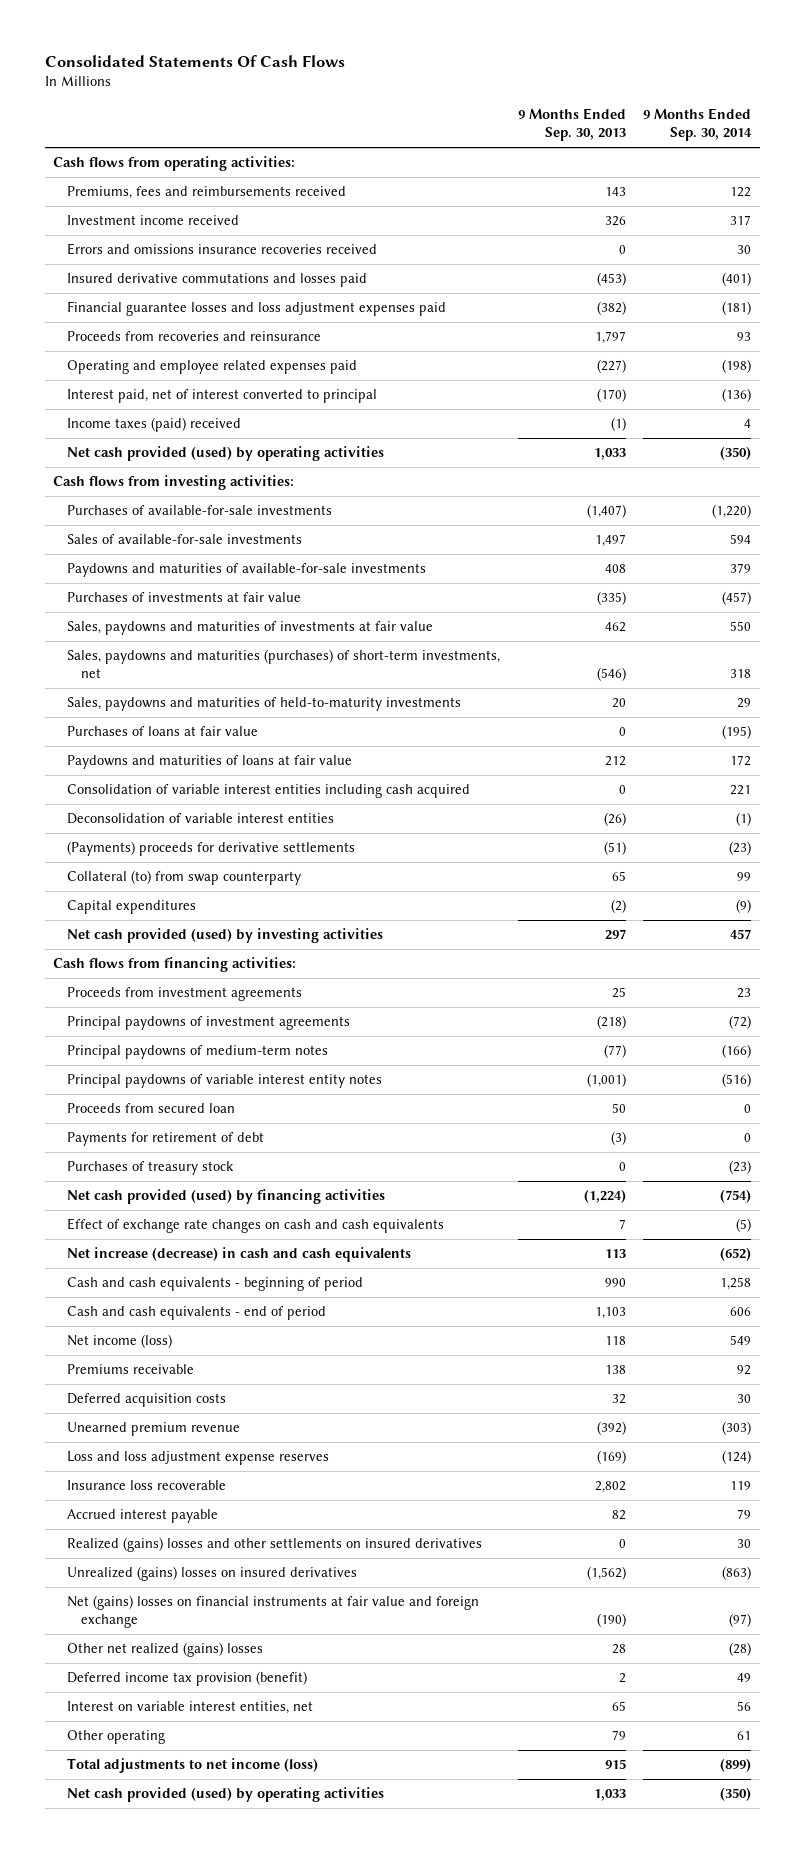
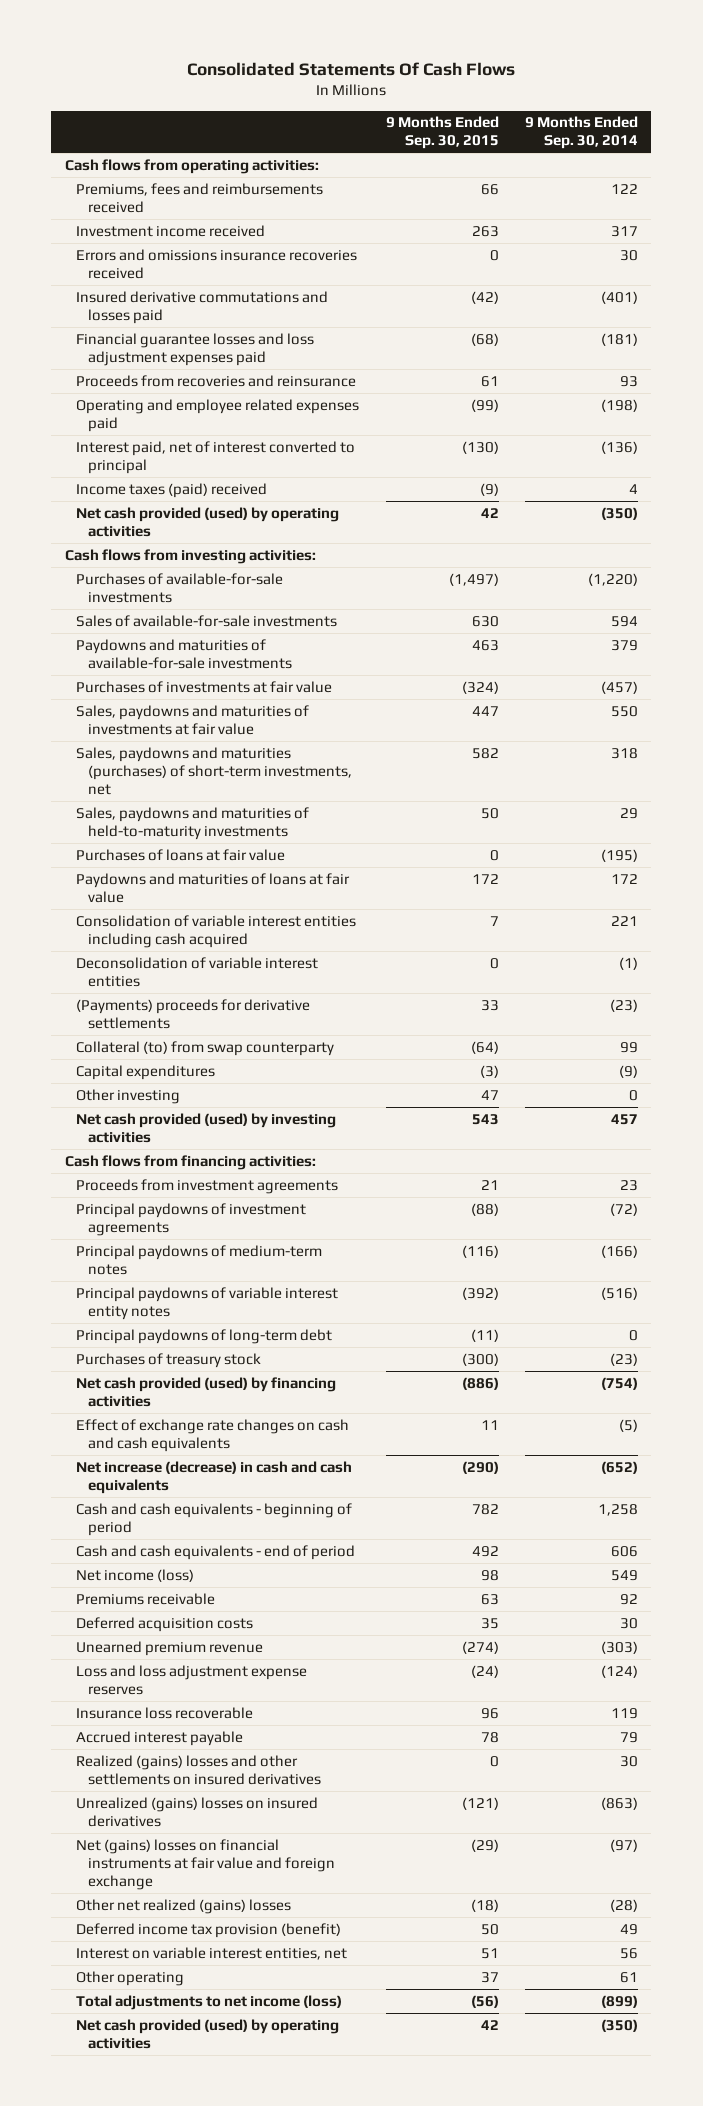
- | 9 Months Ended Sep. 30, 2013 | 9 Months Ended Sep. 30, 2014
+ | 9 Months Ended Sep. 30, 2015 | 9 Months Ended Sep. 30, 2014
+ Other investing | 47 | 0
- Proceeds from secured loan | 50 | 0
- Payments for retirement of debt | (3) | 0
+ Principal paydowns of long-term debt | (11) | 0

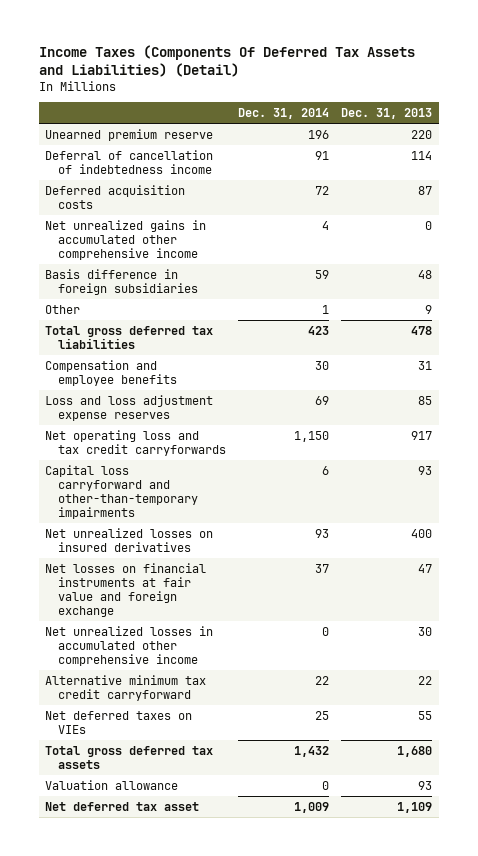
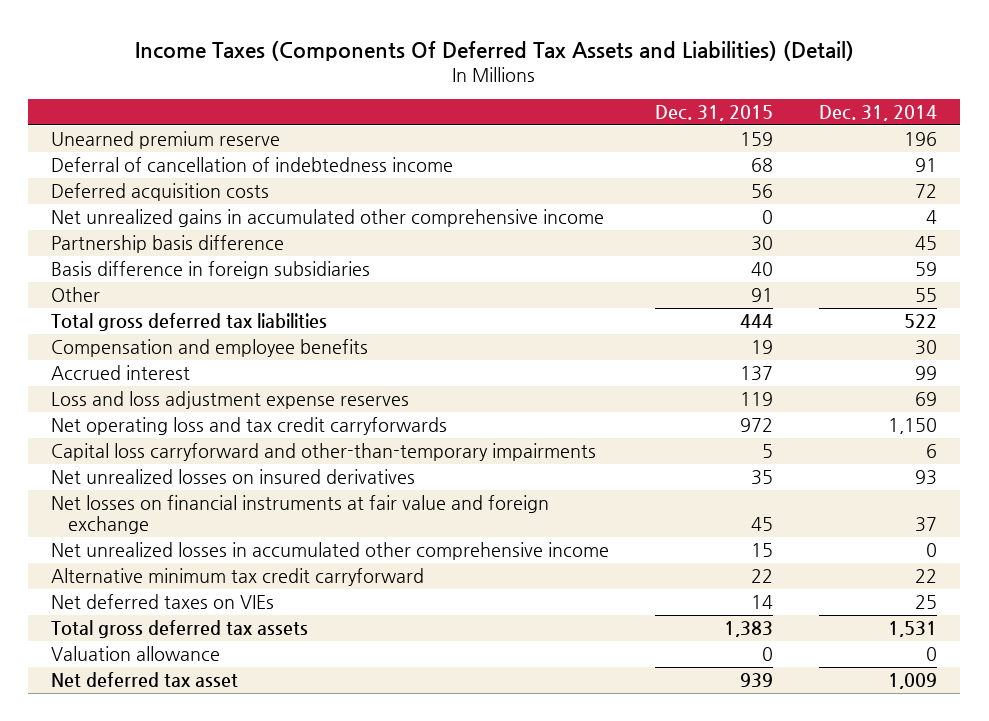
- | Dec. 31, 2014 | Dec. 31, 2013
+ | Dec. 31, 2015 | Dec. 31, 2014
+ Partnership basis difference | 30 | 45
- Other | 1 | 9
- Total gross deferred tax liabilities | 423 | 478
+ Other | 91 | 55
+ Total gross deferred tax liabilities | 444 | 522
+ Accrued interest | 137 | 99
- Total gross deferred tax assets | 1,432 | 1,680
+ Total gross deferred tax assets | 1,383 | 1,531

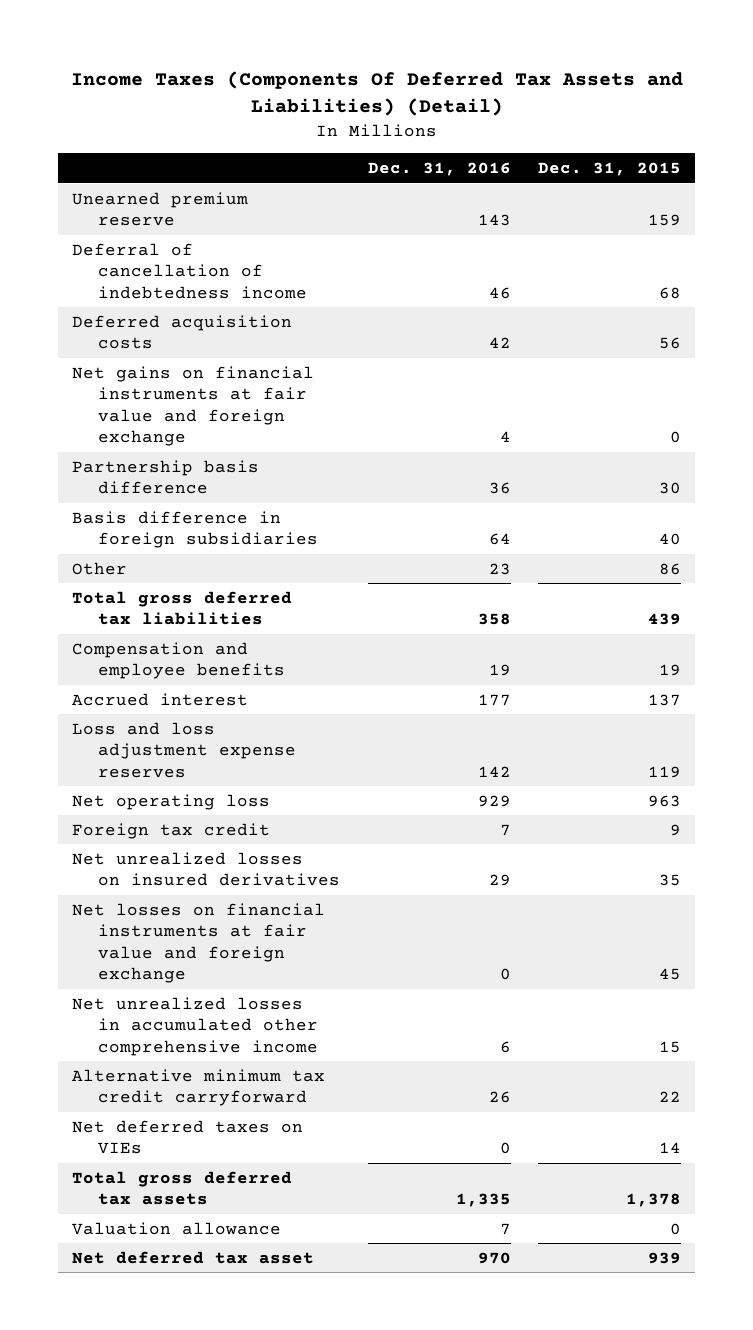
- | Dec. 31, 2015 | Dec. 31, 2014
+ | Dec. 31, 2016 | Dec. 31, 2015
- Net unrealized gains in accumulated other comprehensive income | 0 | 4
+ Net gains on financial instruments at fair value and foreign exchange | 4 | 0
- Other | 91 | 55
- Total gross deferred tax liabilities | 444 | 522
+ Other | 23 | 86
+ Total gross deferred tax liabilities | 358 | 439
- Net operating loss and tax credit carryforwards | 972 | 1,150
- Capital loss carryforward and other-than-temporary impairments | 5 | 6
+ Net operating loss | 929 | 963
+ Foreign tax credit | 7 | 9
- Total gross deferred tax assets | 1,383 | 1,531
+ Total gross deferred tax assets | 1,335 | 1,378

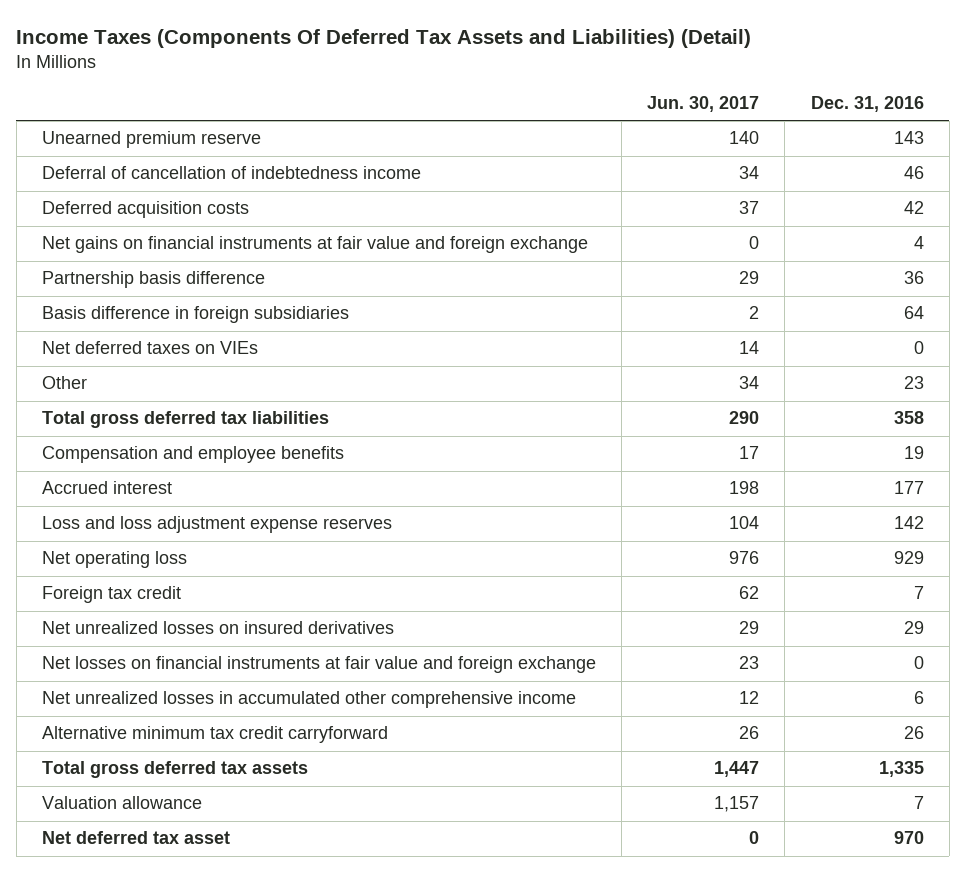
- | Dec. 31, 2016 | Dec. 31, 2015
+ | Jun. 30, 2017 | Dec. 31, 2016
moved up: Net deferred taxes on VIEs | 14 | 0

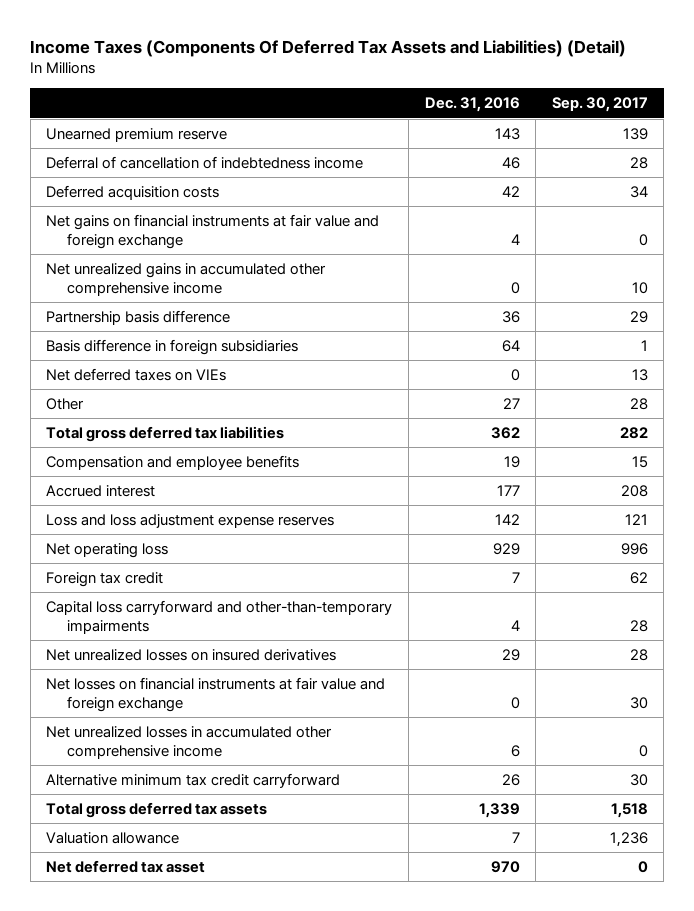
- | Jun. 30, 2017 | Dec. 31, 2016
+ | Dec. 31, 2016 | Sep. 30, 2017
+ Net unrealized gains in accumulated other comprehensive income | 0 | 10
- Other | 34 | 23
- Total gross deferred tax liabilities | 290 | 358
+ Other | 27 | 28
+ Total gross deferred tax liabilities | 362 | 282
+ Capital loss carryforward and other-than-temporary impairments | 4 | 28
- Total gross deferred tax assets | 1,447 | 1,335
+ Total gross deferred tax assets | 1,339 | 1,518

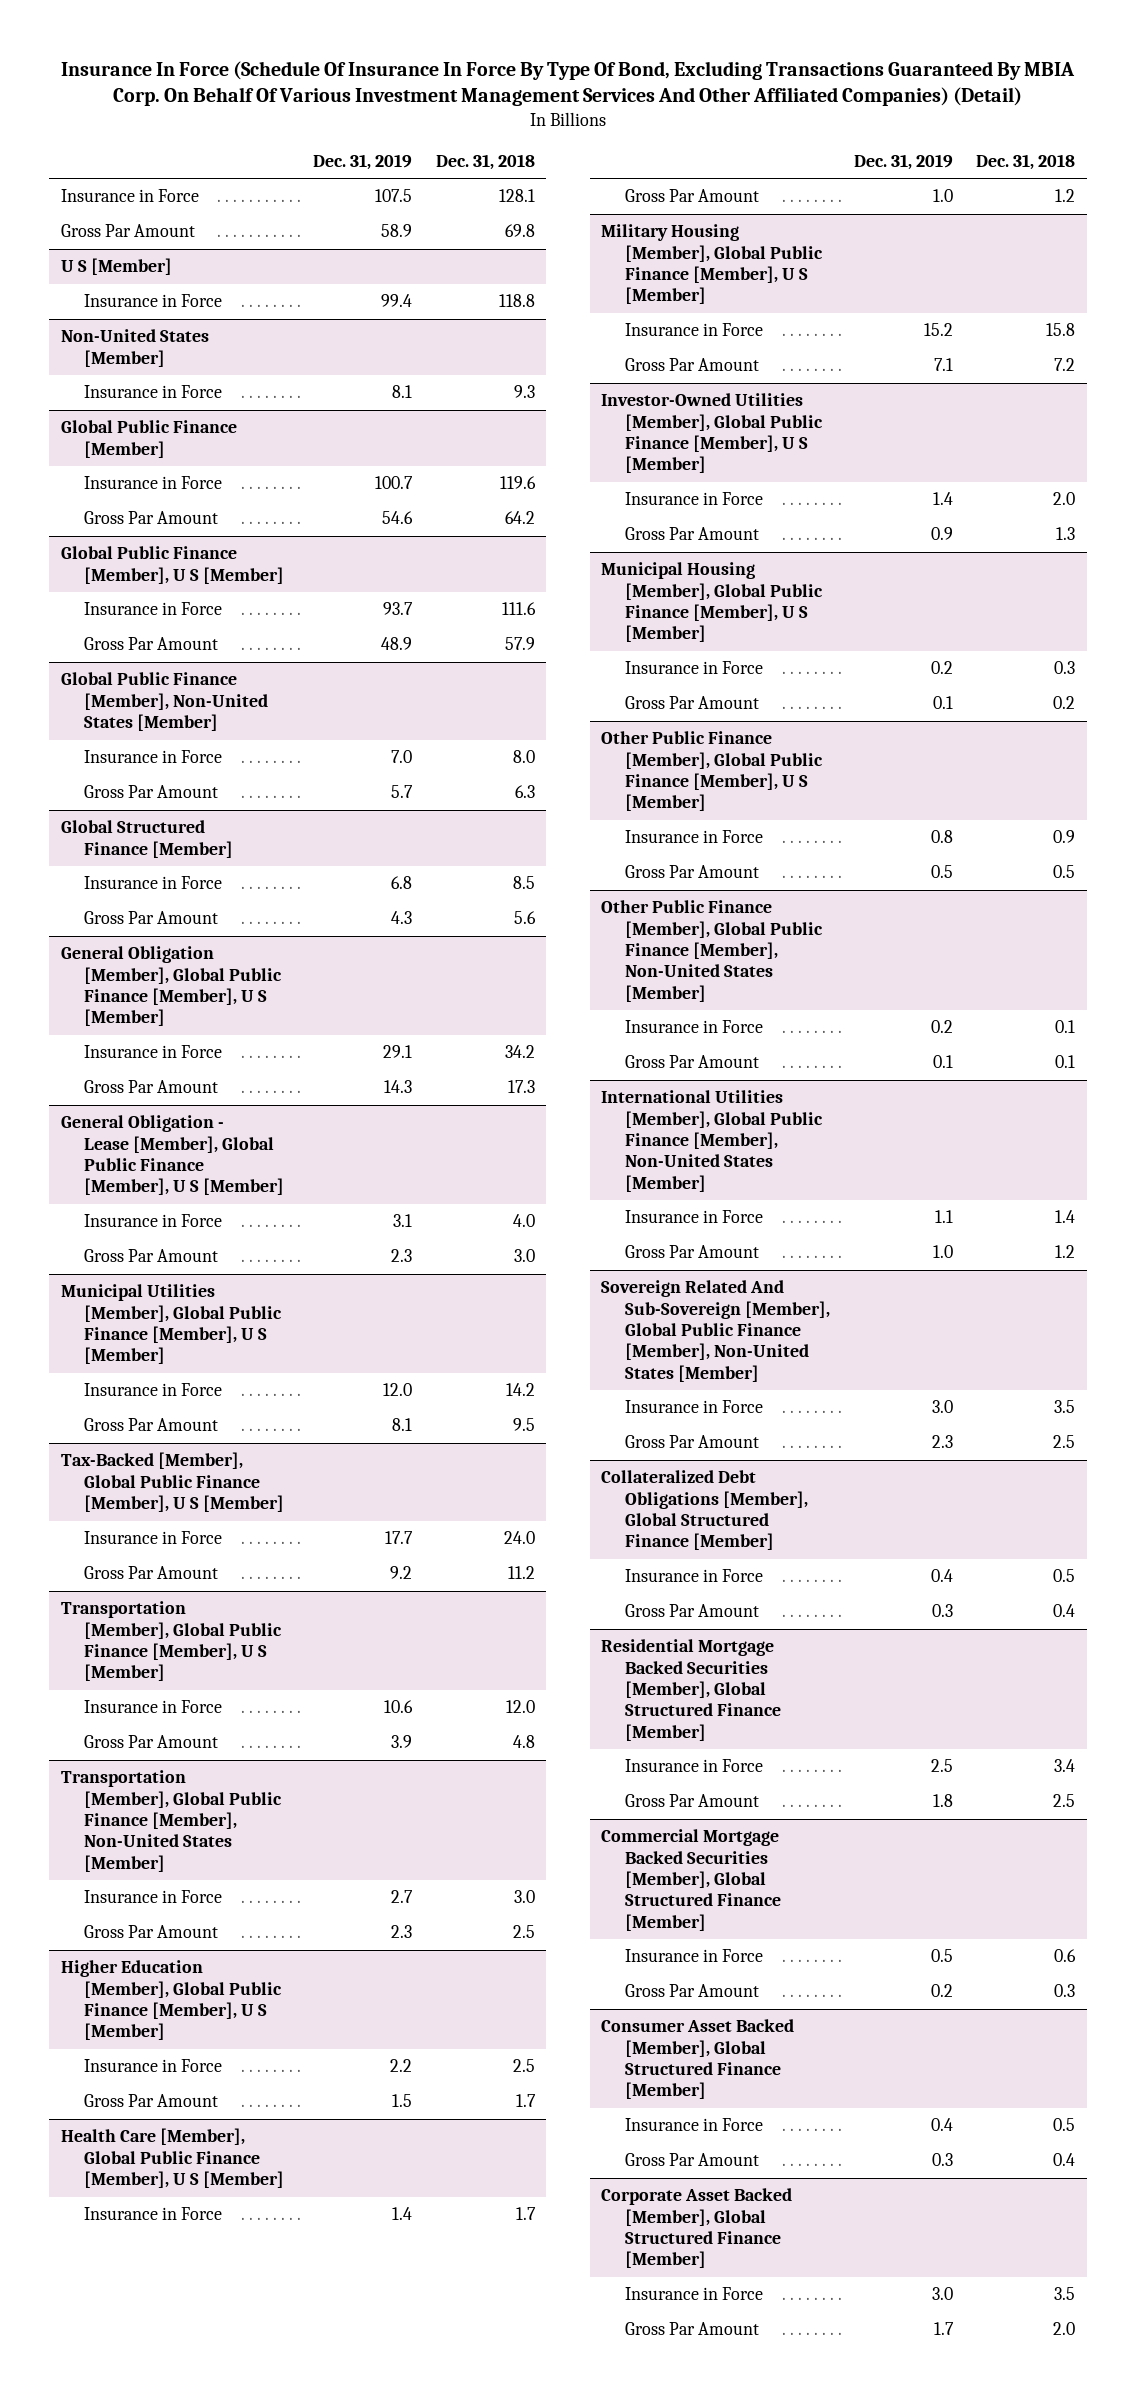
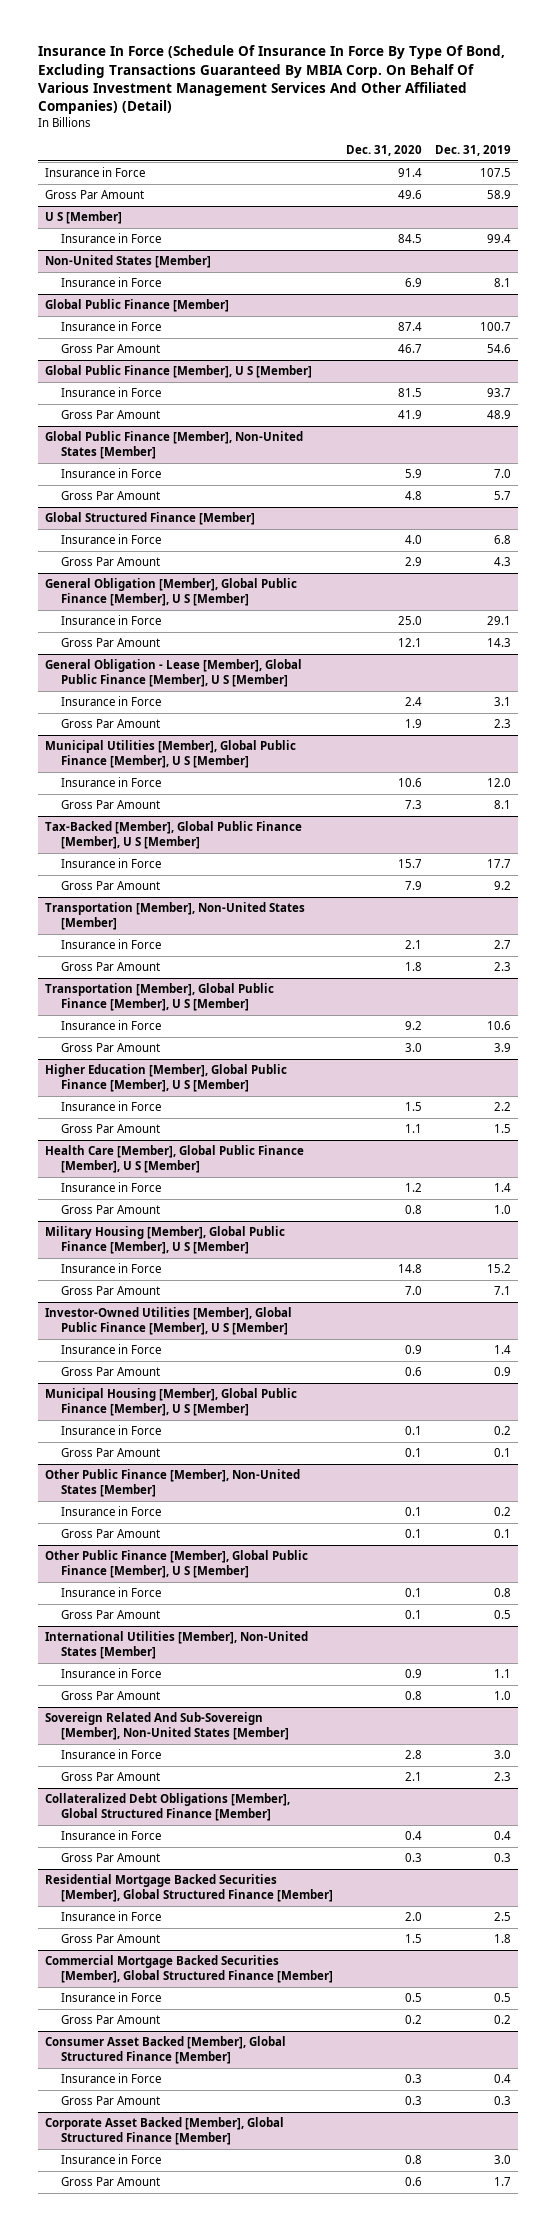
- | Dec. 31, 2019 | Dec. 31, 2018
+ | Dec. 31, 2020 | Dec. 31, 2019
+ Transportation [Member], Non-United States [Member]
+ Insurance in Force | 2.1 | 2.7
+ Gross Par Amount | 1.8 | 2.3
- Transportation [Member], Global Public Finance [Member], Non-United States [Member]
- Insurance in Force | 2.7 | 3.0
- Gross Par Amount | 2.3 | 2.5
+ Other Public Finance [Member], Non-United States [Member]
+ Insurance in Force | 0.1 | 0.2
+ Gross Par Amount | 0.1 | 0.1
- Other Public Finance [Member], Global Public Finance [Member], Non-United States [Member]
- Insurance in Force | 0.2 | 0.1
- Gross Par Amount | 0.1 | 0.1
- International Utilities [Member], Global Public Finance [Member], Non-United States [Member]
+ International Utilities [Member], Non-United States [Member]
- Sovereign Related And Sub-Sovereign [Member], Global Public Finance [Member], Non-United States [Member]
+ Sovereign Related And Sub-Sovereign [Member], Non-United States [Member]

